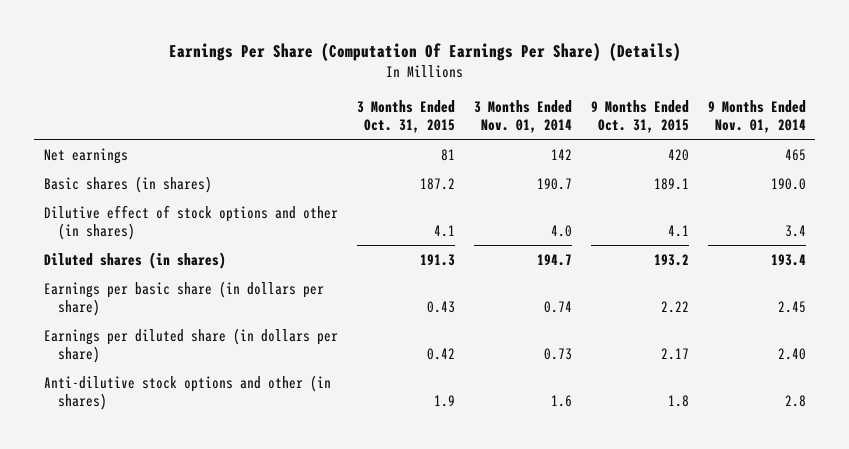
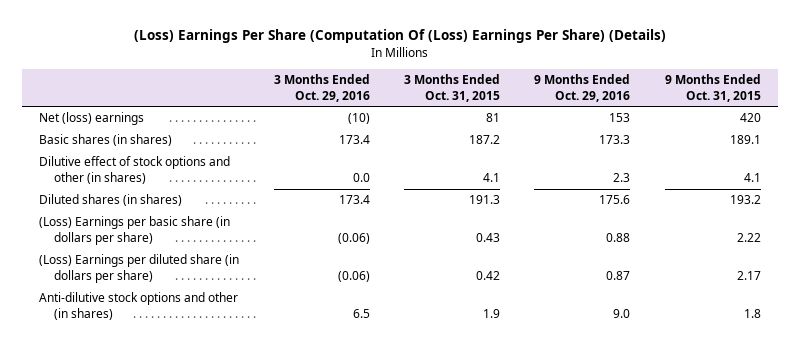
- Earnings Per Share (Computation Of Earnings Per Share) (Details)
+ (Loss) Earnings Per Share (Computation Of (Loss) Earnings Per Share) (Details)
- | 3 Months Ended Oct. 31, 2015 | 3 Months Ended Nov. 01, 2014 | 9 Months Ended Oct. 31, 2015 | 9 Months Ended Nov. 01, 2014
+ | 3 Months Ended Oct. 29, 2016 | 3 Months Ended Oct. 31, 2015 | 9 Months Ended Oct. 29, 2016 | 9 Months Ended Oct. 31, 2015
- Net earnings | 81 | 142 | 420 | 465
+ Net (loss) earnings | (10) | 81 | 153 | 420
- Earnings per basic share (in dollars per share) | 0.43 | 0.74 | 2.22 | 2.45
- Earnings per diluted share (in dollars per share) | 0.42 | 0.73 | 2.17 | 2.40
+ (Loss) Earnings per basic share (in dollars per share) | (0.06) | 0.43 | 0.88 | 2.22
+ (Loss) Earnings per diluted share (in dollars per share) | (0.06) | 0.42 | 0.87 | 2.17

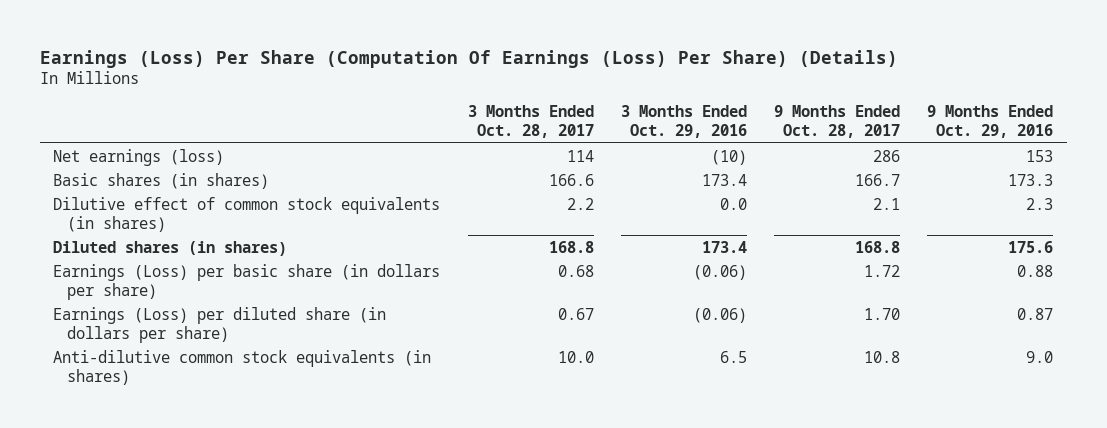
- (Loss) Earnings Per Share (Computation Of (Loss) Earnings Per Share) (Details)
+ Earnings (Loss) Per Share (Computation Of Earnings (Loss) Per Share) (Details)
- | 3 Months Ended Oct. 29, 2016 | 3 Months Ended Oct. 31, 2015 | 9 Months Ended Oct. 29, 2016 | 9 Months Ended Oct. 31, 2015
+ | 3 Months Ended Oct. 28, 2017 | 3 Months Ended Oct. 29, 2016 | 9 Months Ended Oct. 28, 2017 | 9 Months Ended Oct. 29, 2016
- Net (loss) earnings | (10) | 81 | 153 | 420
+ Net earnings (loss) | 114 | (10) | 286 | 153
- Dilutive effect of stock options and other (in shares) | 0.0 | 4.1 | 2.3 | 4.1
+ Dilutive effect of common stock equivalents (in shares) | 2.2 | 0.0 | 2.1 | 2.3
- (Loss) Earnings per basic share (in dollars per share) | (0.06) | 0.43 | 0.88 | 2.22
- (Loss) Earnings per diluted share (in dollars per share) | (0.06) | 0.42 | 0.87 | 2.17
- Anti-dilutive stock options and other (in shares) | 6.5 | 1.9 | 9.0 | 1.8
+ Earnings (Loss) per basic share (in dollars per share) | 0.68 | (0.06) | 1.72 | 0.88
+ Earnings (Loss) per diluted share (in dollars per share) | 0.67 | (0.06) | 1.70 | 0.87
+ Anti-dilutive common stock equivalents (in shares) | 10.0 | 6.5 | 10.8 | 9.0

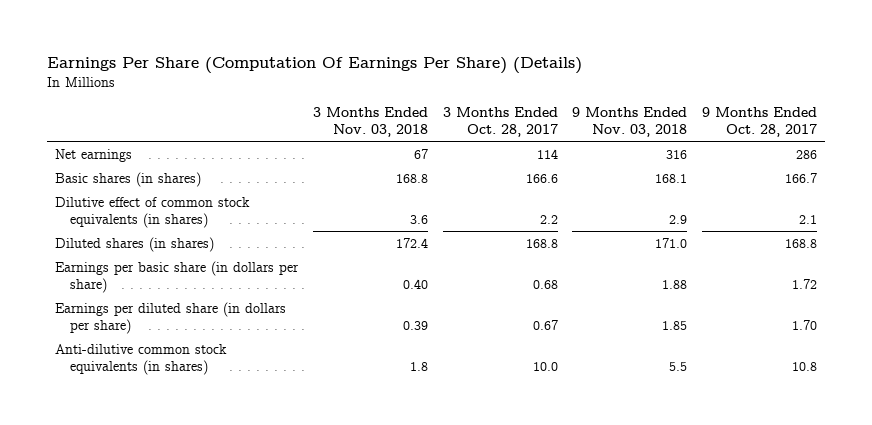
- Earnings (Loss) Per Share (Computation Of Earnings (Loss) Per Share) (Details)
+ Earnings Per Share (Computation Of Earnings Per Share) (Details)
- | 3 Months Ended Oct. 28, 2017 | 3 Months Ended Oct. 29, 2016 | 9 Months Ended Oct. 28, 2017 | 9 Months Ended Oct. 29, 2016
+ | 3 Months Ended Nov. 03, 2018 | 3 Months Ended Oct. 28, 2017 | 9 Months Ended Nov. 03, 2018 | 9 Months Ended Oct. 28, 2017
- Net earnings (loss) | 114 | (10) | 286 | 153
+ Net earnings | 67 | 114 | 316 | 286
- Earnings (Loss) per basic share (in dollars per share) | 0.68 | (0.06) | 1.72 | 0.88
- Earnings (Loss) per diluted share (in dollars per share) | 0.67 | (0.06) | 1.70 | 0.87
+ Earnings per basic share (in dollars per share) | 0.40 | 0.68 | 1.88 | 1.72
+ Earnings per diluted share (in dollars per share) | 0.39 | 0.67 | 1.85 | 1.70

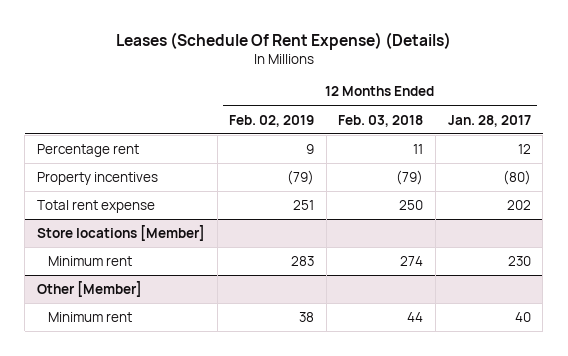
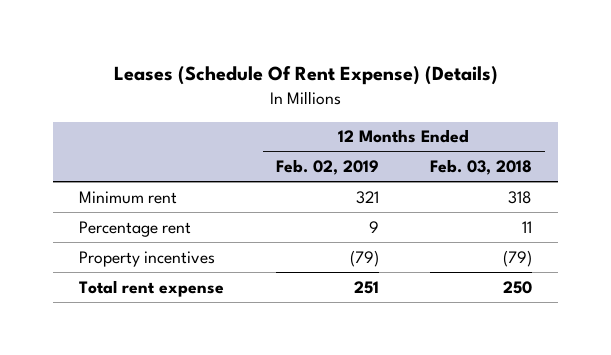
- | 12 Months Ended Feb. 02, 2019 | 12 Months Ended Feb. 03, 2018 | 12 Months Ended Jan. 28, 2017
+ | 12 Months Ended Feb. 02, 2019 | 12 Months Ended Feb. 03, 2018
+ Minimum rent | 321 | 318
- Store locations [Member]
- Minimum rent | 283 | 274 | 230
- Other [Member]
- Minimum rent | 38 | 44 | 40

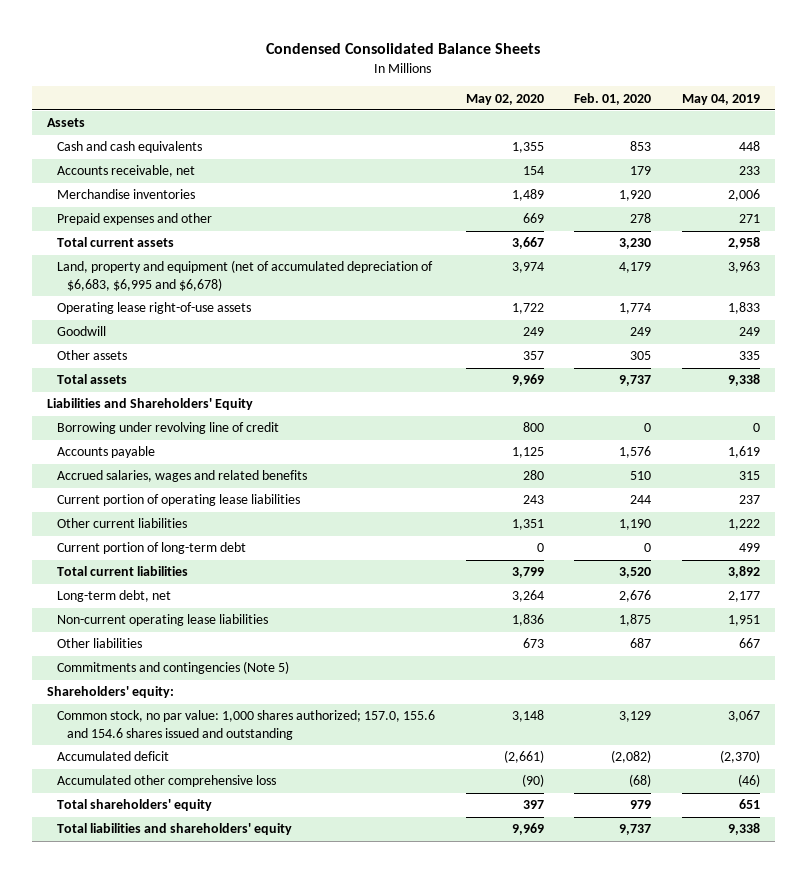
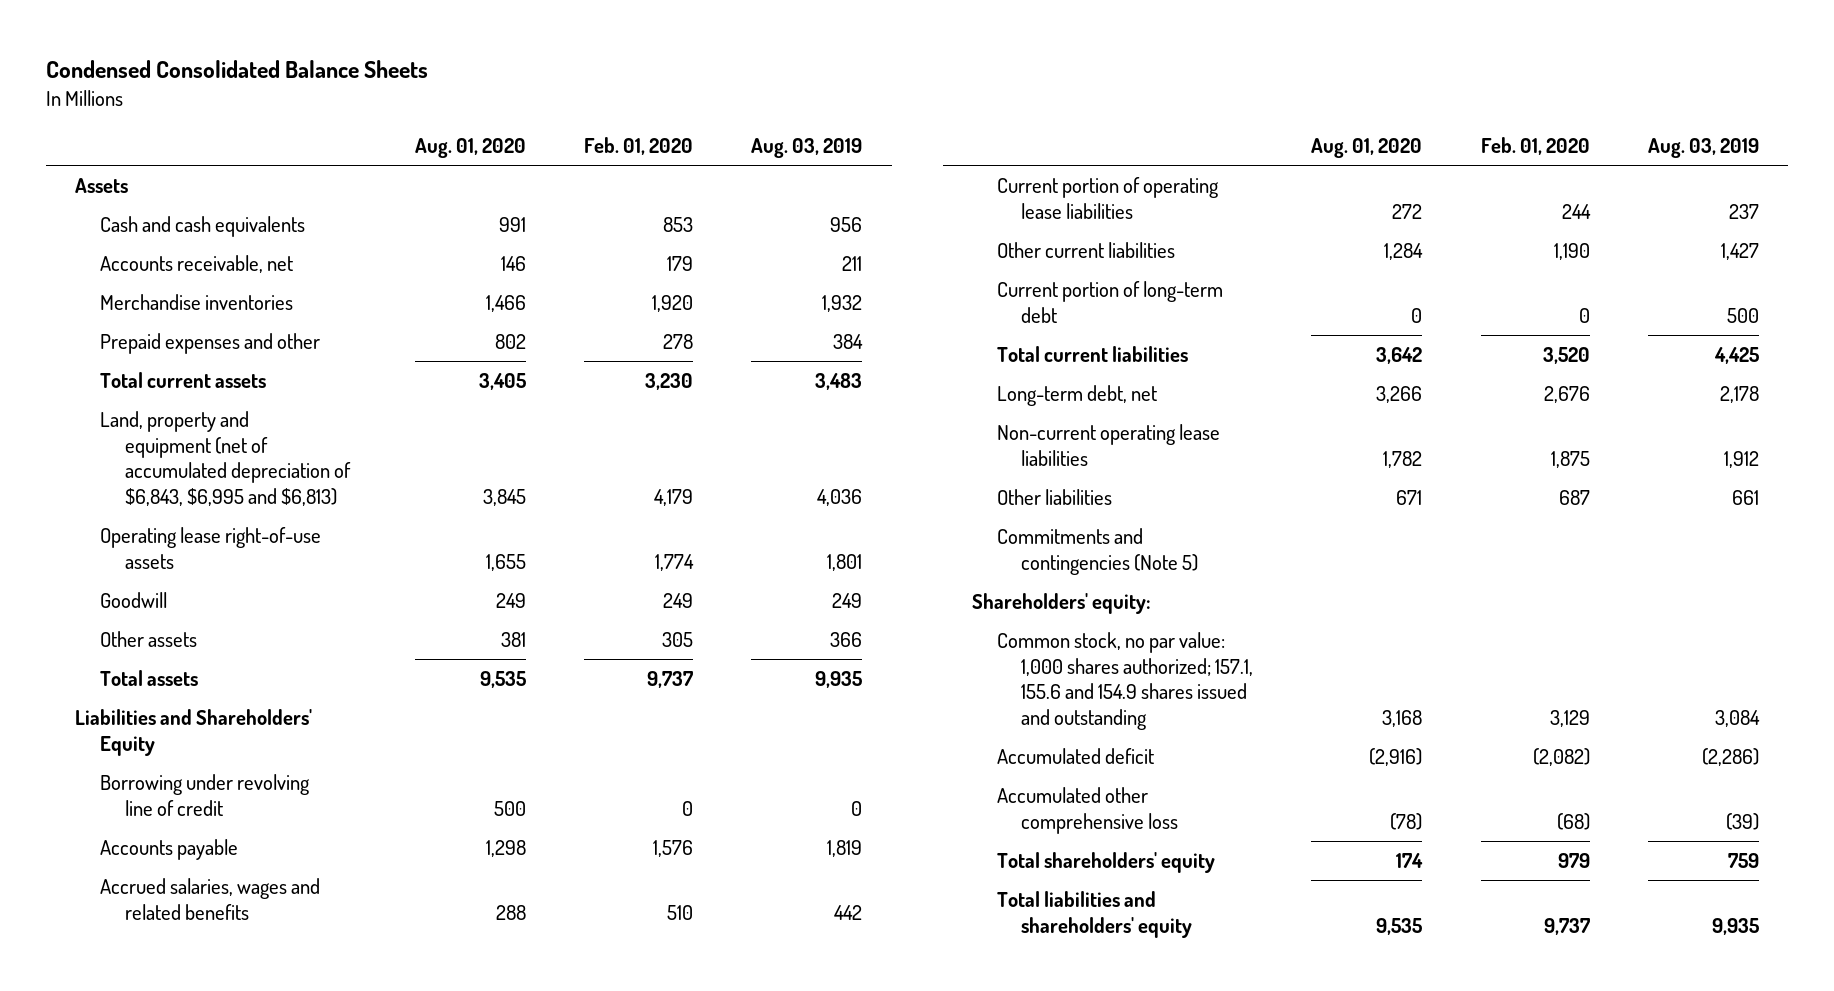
- | May 02, 2020 | Feb. 01, 2020 | May 04, 2019
+ | Aug. 01, 2020 | Feb. 01, 2020 | Aug. 03, 2019
- Land, property and equipment (net of accumulated depreciation of $6,683, $6,995 and $6,678) | 3,974 | 4,179 | 3,963
+ Land, property and equipment (net of accumulated depreciation of $6,843, $6,995 and $6,813) | 3,845 | 4,179 | 4,036
- Common stock, no par value: 1,000 shares authorized; 157.0, 155.6 and 154.6 shares issued and outstanding | 3,148 | 3,129 | 3,067
+ Common stock, no par value: 1,000 shares authorized; 157.1, 155.6 and 154.9 shares issued and outstanding | 3,168 | 3,129 | 3,084

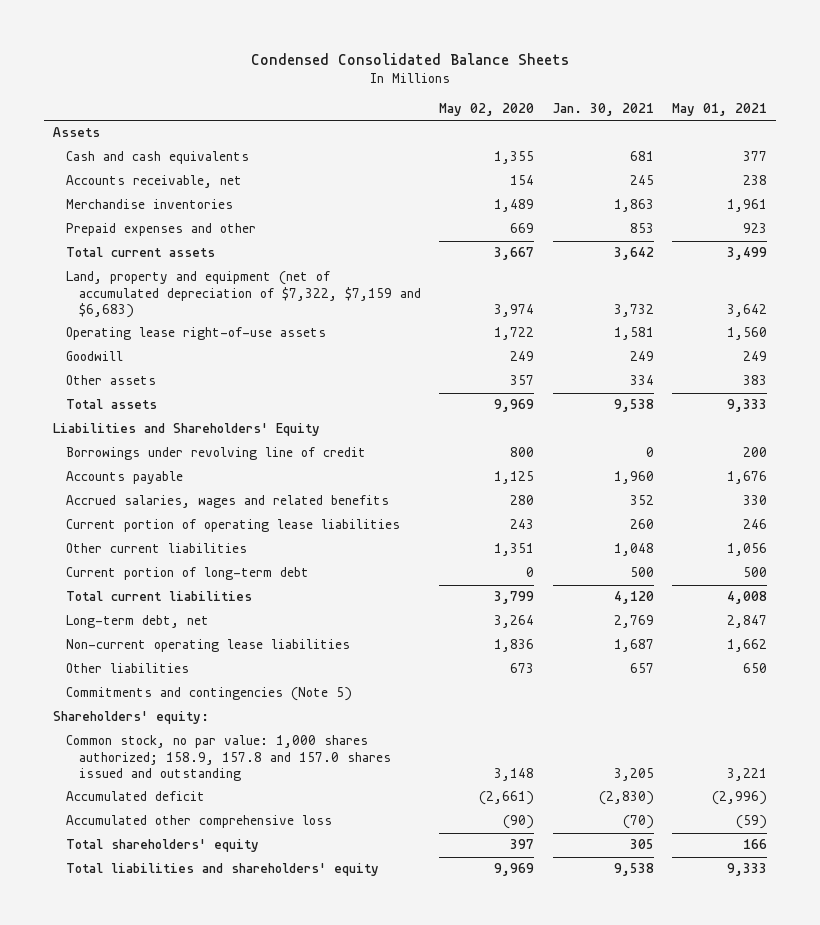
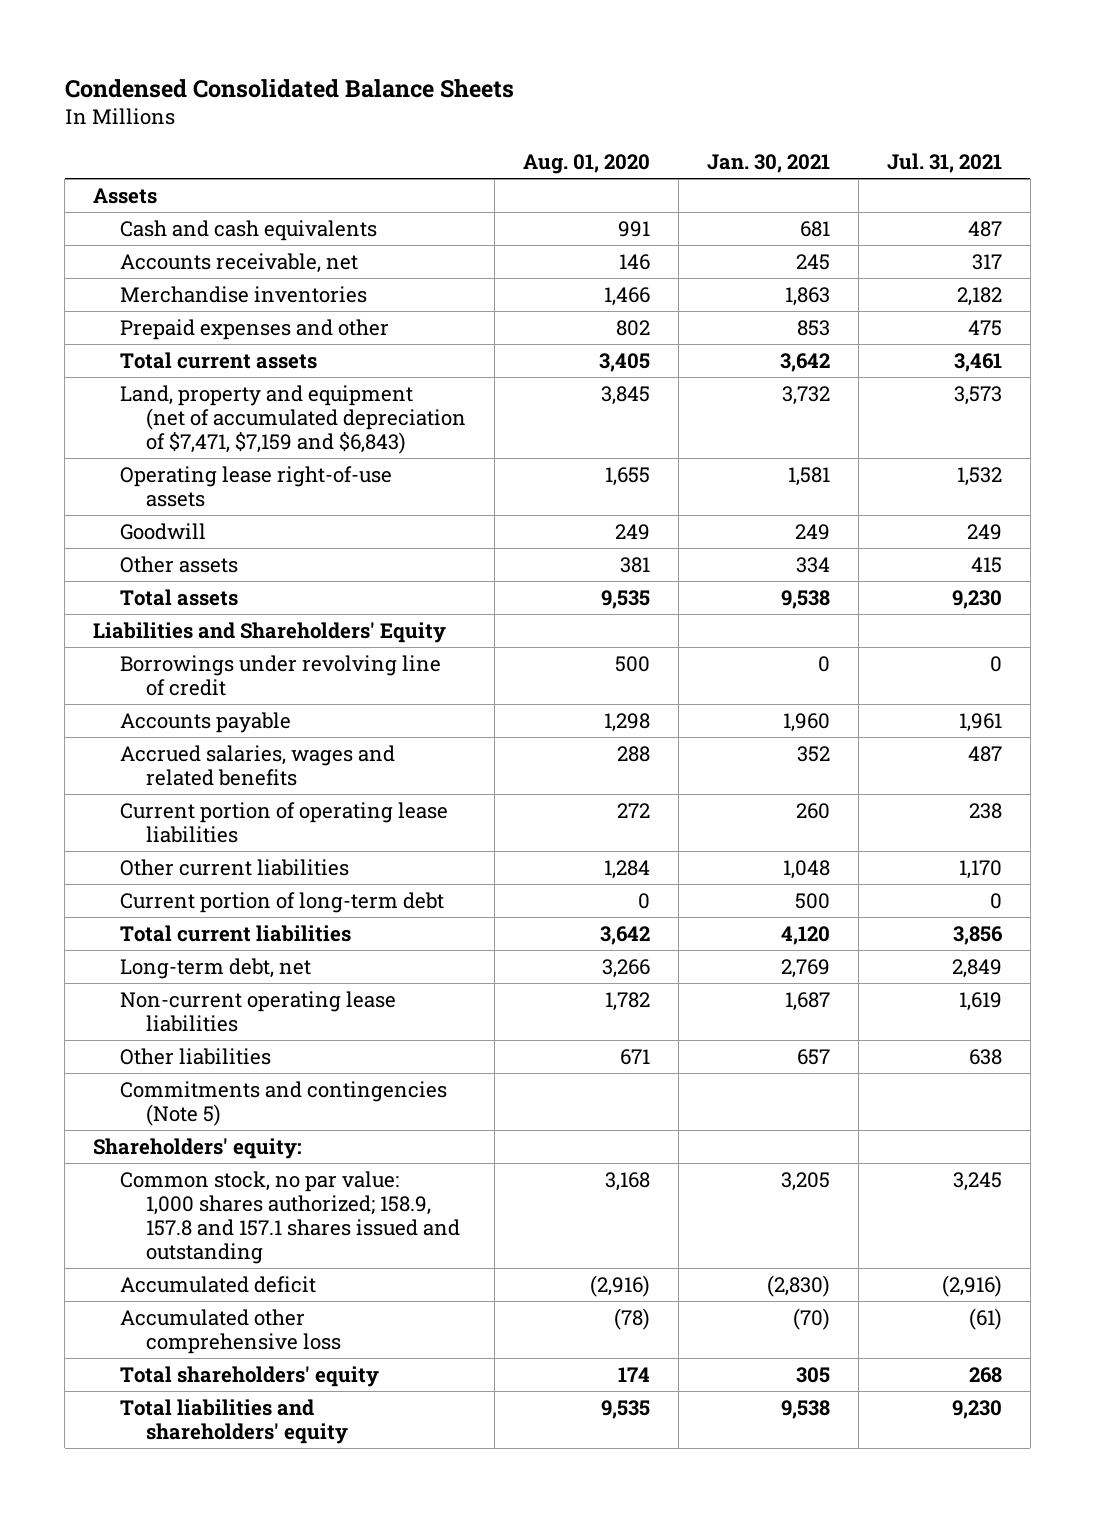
- | May 02, 2020 | Jan. 30, 2021 | May 01, 2021
+ | Aug. 01, 2020 | Jan. 30, 2021 | Jul. 31, 2021
- Land, property and equipment (net of accumulated depreciation of $7,322, $7,159 and $6,683) | 3,974 | 3,732 | 3,642
+ Land, property and equipment (net of accumulated depreciation of $7,471, $7,159 and $6,843) | 3,845 | 3,732 | 3,573
- Common stock, no par value: 1,000 shares authorized; 158.9, 157.8 and 157.0 shares issued and outstanding | 3,148 | 3,205 | 3,221
+ Common stock, no par value: 1,000 shares authorized; 158.9, 157.8 and 157.1 shares issued and outstanding | 3,168 | 3,205 | 3,245

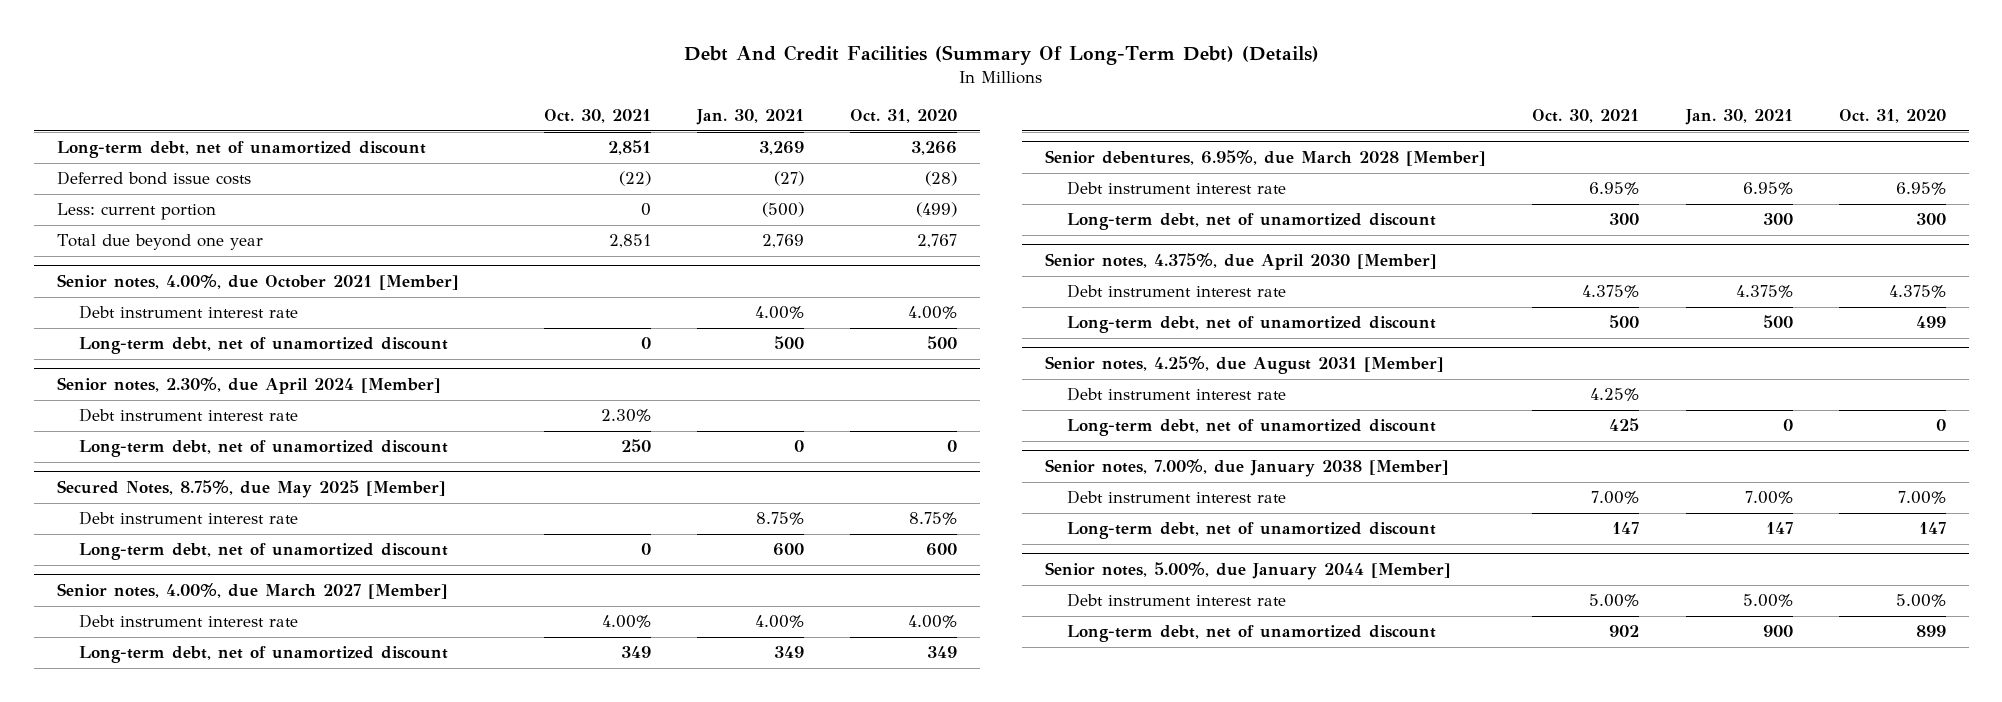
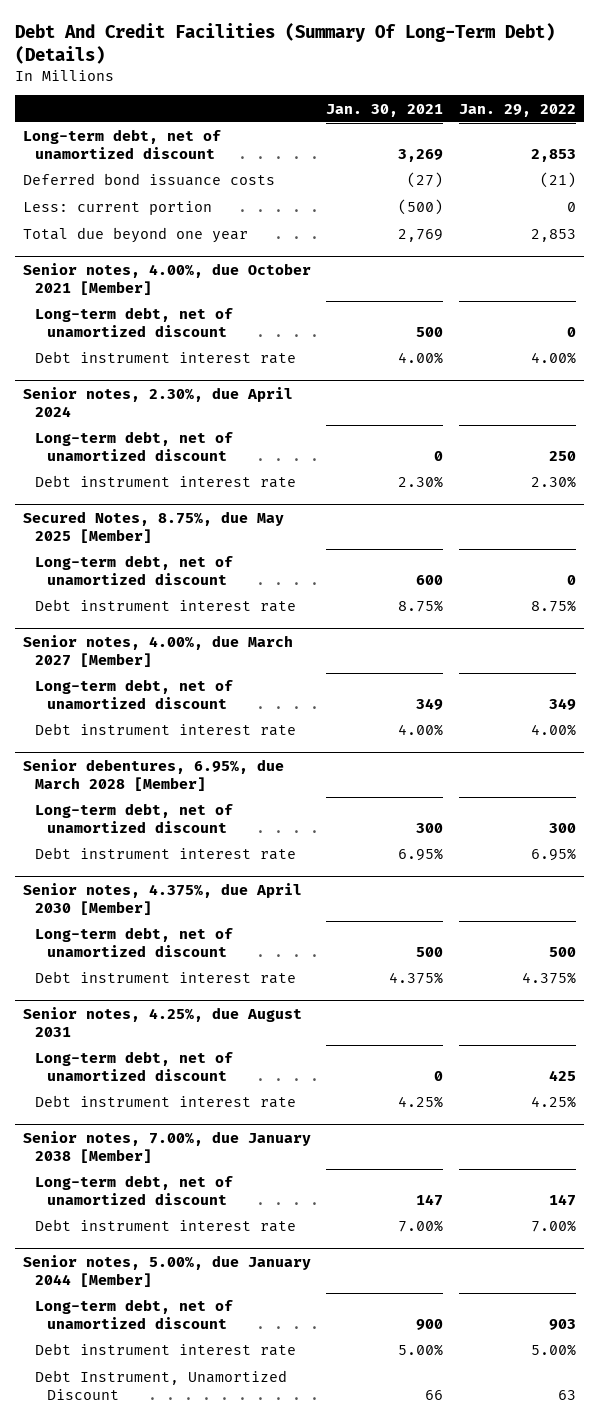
- | Oct. 30, 2021 | Jan. 30, 2021 | Oct. 31, 2020
+ | Jan. 30, 2021 | Jan. 29, 2022
- Deferred bond issue costs | (22) | (27) | (28)
+ Deferred bond issuance costs | (27) | (21)
- Senior notes, 2.30%, due April 2024 [Member]
- Debt instrument interest rate | 2.30% | |
@ Senior notes, 4.00%, due October 2021 [Member]
moved down: Debt instrument interest rate | 4.00% | 4.00%
+ Senior notes, 2.30%, due April 2024
+ Debt instrument interest rate | 2.30% | 2.30%
@ Secured Notes, 8.75%, due May 2025 [Member]
moved down: Debt instrument interest rate | 8.75% | 8.75%
@ Senior notes, 4.00%, due March 2027 [Member]
moved down: Debt instrument interest rate | 4.00% | 4.00%
@ Senior debentures, 6.95%, due March 2028 [Member]
moved down: Debt instrument interest rate | 6.95% | 6.95%
- Senior notes, 4.25%, due August 2031 [Member]
- Debt instrument interest rate | 4.25% | |
@ Senior notes, 4.375%, due April 2030 [Member]
moved down: Debt instrument interest rate | 4.375% | 4.375%
+ Senior notes, 4.25%, due August 2031
+ Debt instrument interest rate | 4.25% | 4.25%
@ Senior notes, 7.00%, due January 2038 [Member]
moved down: Debt instrument interest rate | 7.00% | 7.00%
@ Senior notes, 5.00%, due January 2044 [Member]
moved down: Debt instrument interest rate | 5.00% | 5.00%
+ Debt Instrument, Unamortized Discount | 66 | 63

